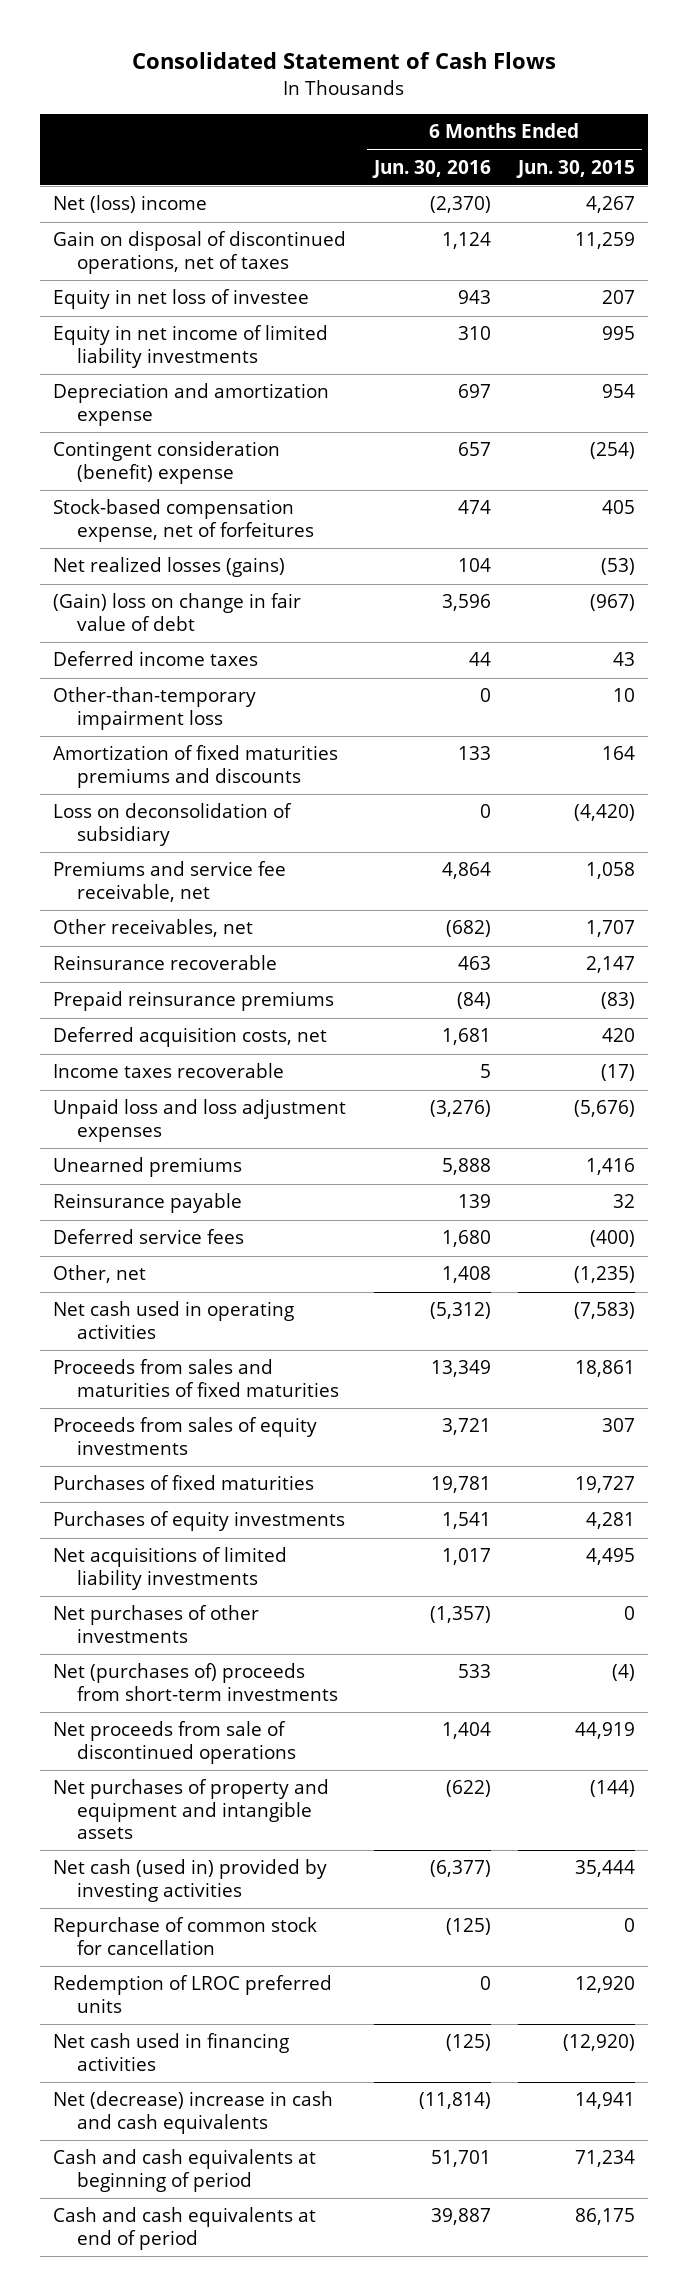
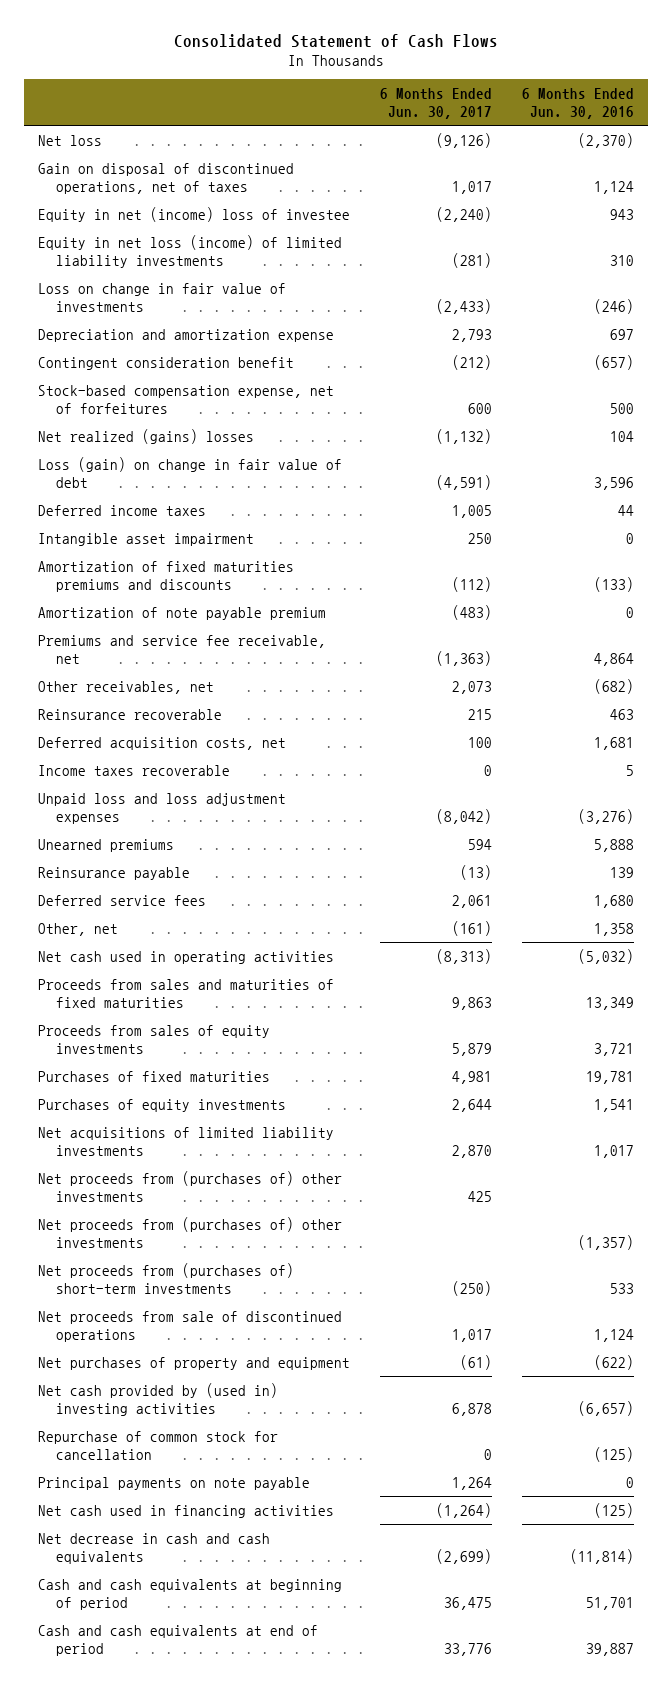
- | 6 Months Ended Jun. 30, 2016 | 6 Months Ended Jun. 30, 2015
+ | 6 Months Ended Jun. 30, 2017 | 6 Months Ended Jun. 30, 2016
- Net (loss) income | (2,370) | 4,267
+ Net loss | (9,126) | (2,370)
- Equity in net loss of investee | 943 | 207
- Equity in net income of limited liability investments | 310 | 995
+ Equity in net (income) loss of investee | (2,240) | 943
+ Equity in net loss (income) of limited liability investments | (281) | 310
+ Loss on change in fair value of investments | (2,433) | (246)
- Contingent consideration (benefit) expense | 657 | (254)
- Stock-based compensation expense, net of forfeitures | 474 | 405
- Net realized losses (gains) | 104 | (53)
- (Gain) loss on change in fair value of debt | 3,596 | (967)
+ Contingent consideration benefit | (212) | (657)
+ Stock-based compensation expense, net of forfeitures | 600 | 500
+ Net realized (gains) losses | (1,132) | 104
+ Loss (gain) on change in fair value of debt | (4,591) | 3,596
- Other-than-temporary impairment loss | 0 | 10
- Amortization of fixed maturities premiums and discounts | 133 | 164
- Loss on deconsolidation of subsidiary | 0 | (4,420)
+ Intangible asset impairment | 250 | 0
+ Amortization of fixed maturities premiums and discounts | (112) | (133)
+ Amortization of note payable premium | (483) | 0
- Prepaid reinsurance premiums | (84) | (83)
- Other, net | 1,408 | (1,235)
- Net cash used in operating activities | (5,312) | (7,583)
+ Other, net | (161) | 1,358
+ Net cash used in operating activities | (8,313) | (5,032)
- Net purchases of other investments | (1,357) | 0
- Net (purchases of) proceeds from short-term investments | 533 | (4)
- Net proceeds from sale of discontinued operations | 1,404 | 44,919
- Net purchases of property and equipment and intangible assets | (622) | (144)
- Net cash (used in) provided by investing activities | (6,377) | 35,444
+ Net proceeds from (purchases of) other investments | 425 |
+ Net proceeds from (purchases of) other investments | | (1,357)
+ Net proceeds from (purchases of) short-term investments | (250) | 533
+ Net proceeds from sale of discontinued operations | 1,017 | 1,124
+ Net purchases of property and equipment | (61) | (622)
+ Net cash provided by (used in) investing activities | 6,878 | (6,657)
- Redemption of LROC preferred units | 0 | 12,920
+ Principal payments on note payable | 1,264 | 0
- Net (decrease) increase in cash and cash equivalents | (11,814) | 14,941
+ Net decrease in cash and cash equivalents | (2,699) | (11,814)

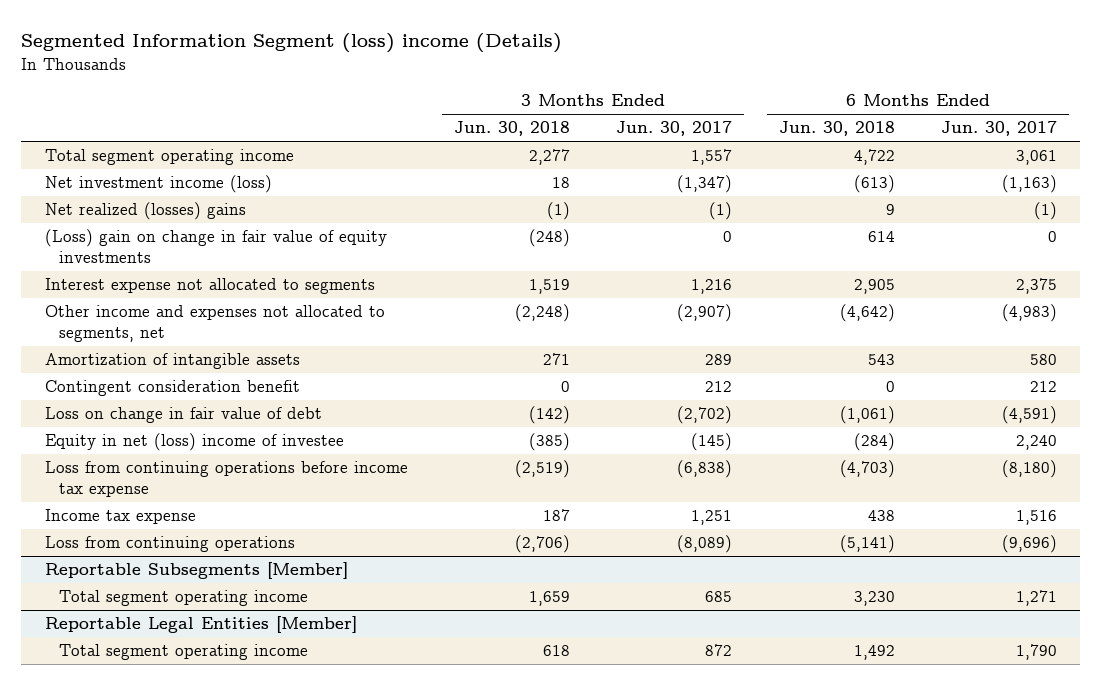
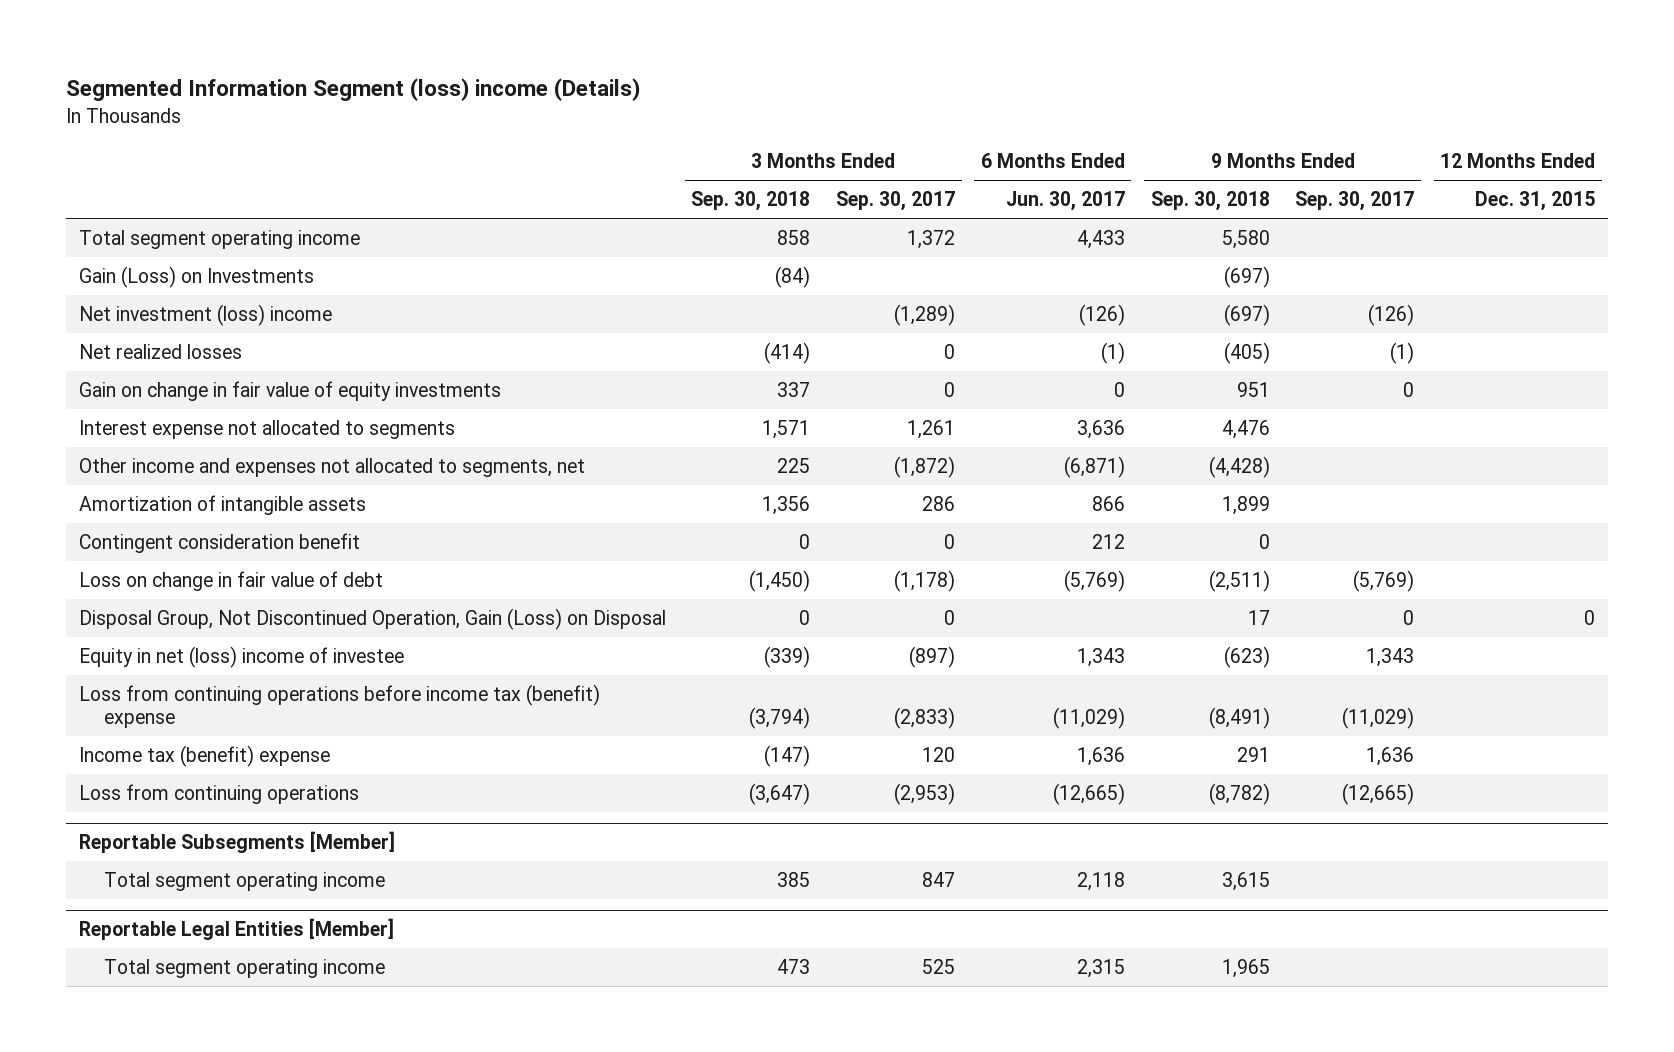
- | 3 Months Ended Jun. 30, 2018 | 3 Months Ended Jun. 30, 2017 | 6 Months Ended Jun. 30, 2018 | 6 Months Ended Jun. 30, 2017
+ | 3 Months Ended Sep. 30, 2018 | 3 Months Ended Sep. 30, 2017 | 6 Months Ended Jun. 30, 2017 | 9 Months Ended Sep. 30, 2018 | 9 Months Ended Sep. 30, 2017 | 12 Months Ended Dec. 31, 2015
- Total segment operating income | 2,277 | 1,557 | 4,722 | 3,061
- Net investment income (loss) | 18 | (1,347) | (613) | (1,163)
- Net realized (losses) gains | (1) | (1) | 9 | (1)
- (Loss) gain on change in fair value of equity investments | (248) | 0 | 614 | 0
- Interest expense not allocated to segments | 1,519 | 1,216 | 2,905 | 2,375
- Other income and expenses not allocated to segments, net | (2,248) | (2,907) | (4,642) | (4,983)
- Amortization of intangible assets | 271 | 289 | 543 | 580
+ Total segment operating income | 858 | 1,372 | 4,433 | 5,580 | |
+ Gain (Loss) on Investments | (84) | | | (697) | |
+ Net investment (loss) income | | (1,289) | (126) | (697) | (126) |
+ Net realized losses | (414) | 0 | (1) | (405) | (1) |
+ Gain on change in fair value of equity investments | 337 | 0 | 0 | 951 | 0 |
+ Interest expense not allocated to segments | 1,571 | 1,261 | 3,636 | 4,476 | |
+ Other income and expenses not allocated to segments, net | 225 | (1,872) | (6,871) | (4,428) | |
+ Amortization of intangible assets | 1,356 | 286 | 866 | 1,899 | |
- Loss on change in fair value of debt | (142) | (2,702) | (1,061) | (4,591)
- Equity in net (loss) income of investee | (385) | (145) | (284) | 2,240
- Loss from continuing operations before income tax expense | (2,519) | (6,838) | (4,703) | (8,180)
- Income tax expense | 187 | 1,251 | 438 | 1,516
- Loss from continuing operations | (2,706) | (8,089) | (5,141) | (9,696)
+ Loss on change in fair value of debt | (1,450) | (1,178) | (5,769) | (2,511) | (5,769) |
+ Disposal Group, Not Discontinued Operation, Gain (Loss) on Disposal | 0 | 0 | | 17 | 0 | 0
+ Equity in net (loss) income of investee | (339) | (897) | 1,343 | (623) | 1,343 |
+ Loss from continuing operations before income tax (benefit) expense | (3,794) | (2,833) | (11,029) | (8,491) | (11,029) |
+ Income tax (benefit) expense | (147) | 120 | 1,636 | 291 | 1,636 |
+ Loss from continuing operations | (3,647) | (2,953) | (12,665) | (8,782) | (12,665) |
@ Reportable Subsegments [Member]
- Total segment operating income | 1,659 | 685 | 3,230 | 1,271
+ Total segment operating income | 385 | 847 | 2,118 | 3,615 | |
@ Reportable Legal Entities [Member]
- Total segment operating income | 618 | 872 | 1,492 | 1,790
+ Total segment operating income | 473 | 525 | 2,315 | 1,965 | |

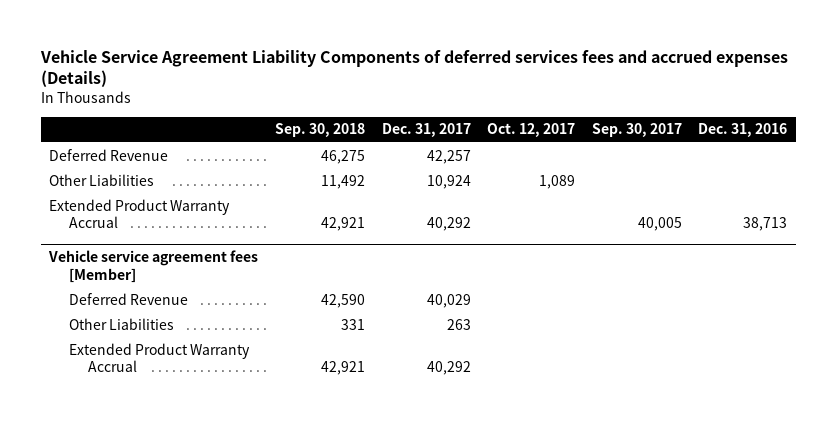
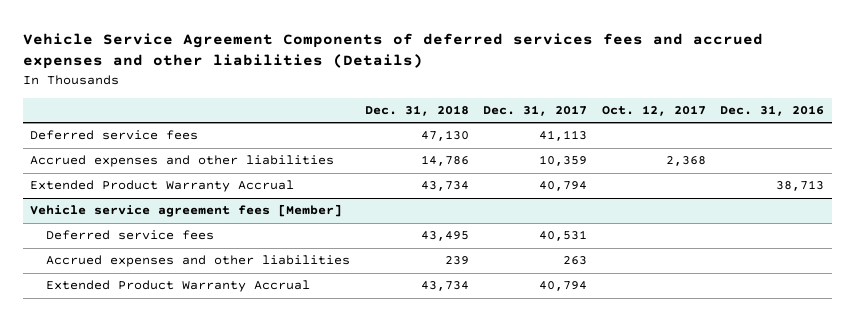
- Vehicle Service Agreement Liability Components of deferred services fees and accrued expenses (Details)
+ Vehicle Service Agreement Components of deferred services fees and accrued expenses and other liabilities (Details)
- | Sep. 30, 2018 | Dec. 31, 2017 | Oct. 12, 2017 | Sep. 30, 2017 | Dec. 31, 2016
+ | Dec. 31, 2018 | Dec. 31, 2017 | Oct. 12, 2017 | Dec. 31, 2016
- Deferred Revenue | 46,275 | 42,257 | | |
- Other Liabilities | 11,492 | 10,924 | 1,089 | |
- Extended Product Warranty Accrual | 42,921 | 40,292 | | 40,005 | 38,713
+ Deferred service fees | 47,130 | 41,113 | |
+ Accrued expenses and other liabilities | 14,786 | 10,359 | 2,368 |
+ Extended Product Warranty Accrual | 43,734 | 40,794 | | 38,713
@ Vehicle service agreement fees [Member]
- Deferred Revenue | 42,590 | 40,029 | | |
- Other Liabilities | 331 | 263 | | |
- Extended Product Warranty Accrual | 42,921 | 40,292 | | |
+ Deferred service fees | 43,495 | 40,531 | |
+ Accrued expenses and other liabilities | 239 | 263 | |
+ Extended Product Warranty Accrual | 43,734 | 40,794 | |

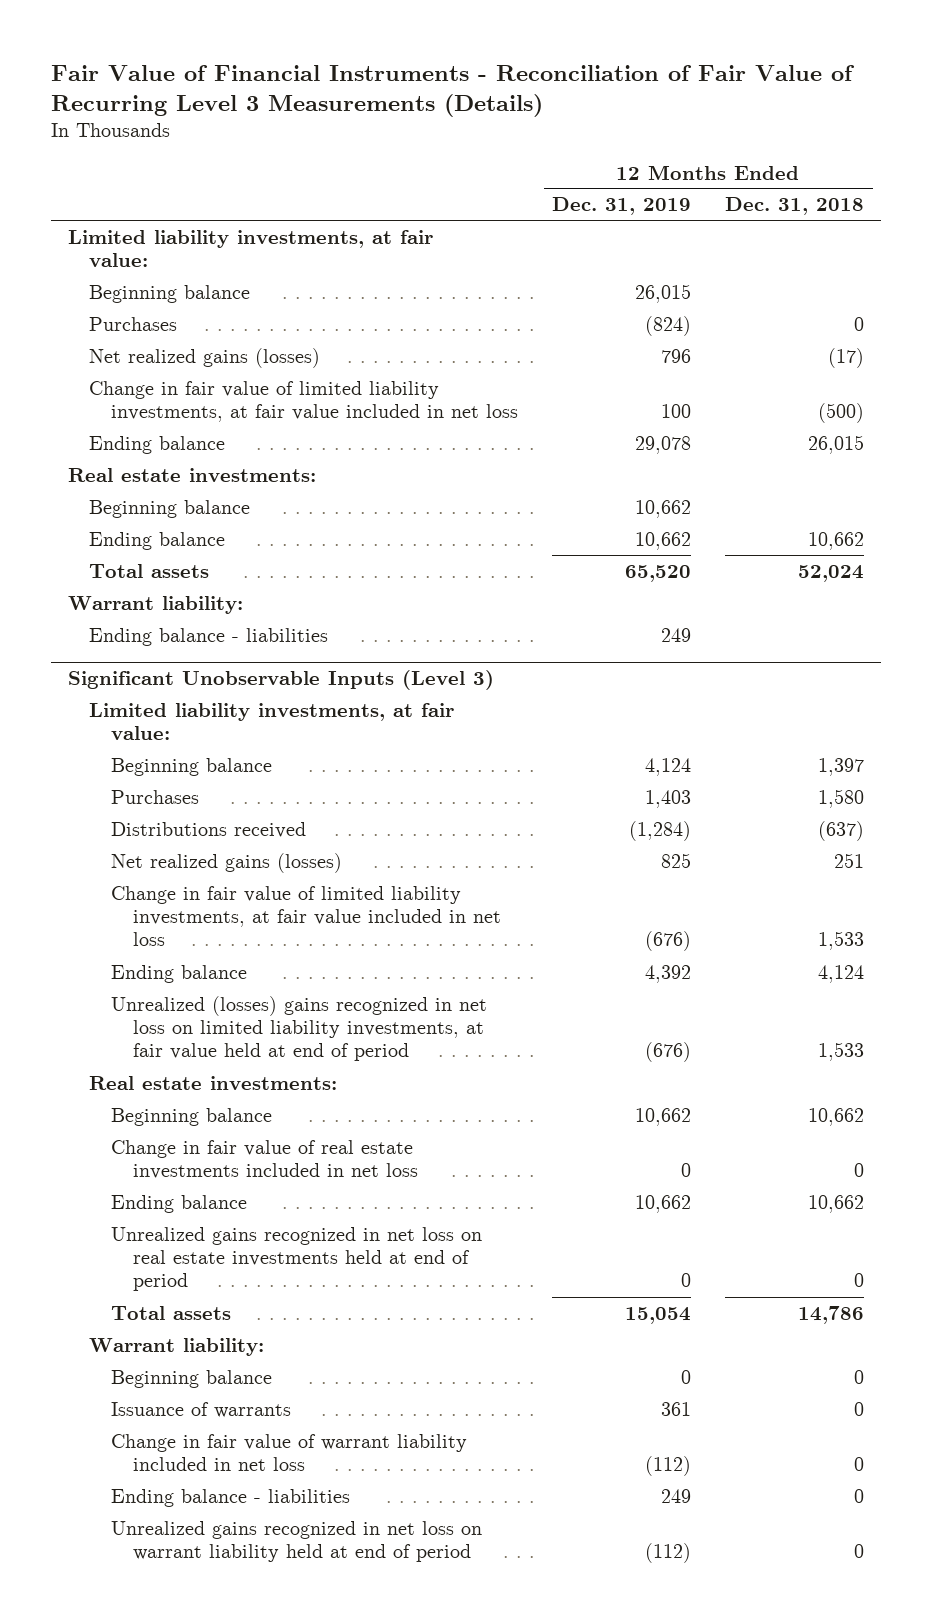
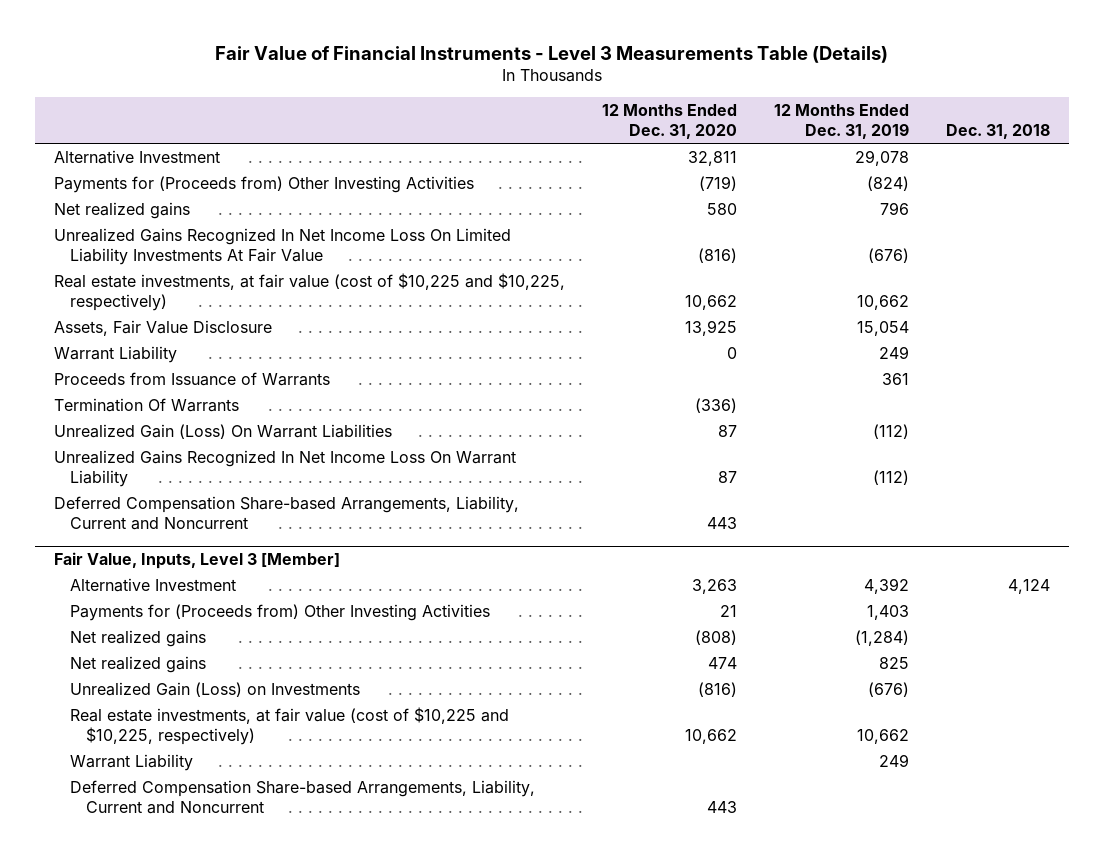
- Fair Value of Financial Instruments - Reconciliation of Fair Value of Recurring Level 3 Measurements (Details)
+ Fair Value of Financial Instruments - Level 3 Measurements Table (Details)
- | 12 Months Ended Dec. 31, 2019 | 12 Months Ended Dec. 31, 2018
+ | 12 Months Ended Dec. 31, 2020 | 12 Months Ended Dec. 31, 2019 | Dec. 31, 2018
- Limited liability investments, at fair value:
- Beginning balance | 26,015 |
- Purchases | (824) | 0
- Net realized gains (losses) | 796 | (17)
- Change in fair value of limited liability investments, at fair value included in net loss | 100 | (500)
- Ending balance | 29,078 | 26,015
- Real estate investments:
- Beginning balance | 10,662 |
- Ending balance | 10,662 | 10,662
- Total assets | 65,520 | 52,024
- Warrant liability:
- Ending balance - liabilities | 249 |
- Significant Unobservable Inputs (Level 3)
- Limited liability investments, at fair value:
- Beginning balance | 4,124 | 1,397
- Purchases | 1,403 | 1,580
- Distributions received | (1,284) | (637)
- Net realized gains (losses) | 825 | 251
- Change in fair value of limited liability investments, at fair value included in net loss | (676) | 1,533
- Ending balance | 4,392 | 4,124
- Unrealized (losses) gains recognized in net loss on limited liability investments, at fair value held at end of period | (676) | 1,533
- Real estate investments:
- Beginning balance | 10,662 | 10,662
- Change in fair value of real estate investments included in net loss | 0 | 0
- Ending balance | 10,662 | 10,662
- Unrealized gains recognized in net loss on real estate investments held at end of period | 0 | 0
- Total assets | 15,054 | 14,786
- Warrant liability:
- Beginning balance | 0 | 0
- Issuance of warrants | 361 | 0
- Change in fair value of warrant liability included in net loss | (112) | 0
- Ending balance - liabilities | 249 | 0
- Unrealized gains recognized in net loss on warrant liability held at end of period | (112) | 0
+ Alternative Investment | 32,811 | 29,078 |
+ Payments for (Proceeds from) Other Investing Activities | (719) | (824) |
+ Net realized gains | 580 | 796 |
+ Unrealized Gains Recognized In Net Income Loss On Limited Liability Investments At Fair Value | (816) | (676) |
+ Real estate investments, at fair value (cost of $10,225 and $10,225, respectively) | 10,662 | 10,662 |
+ Assets, Fair Value Disclosure | 13,925 | 15,054 |
+ Warrant Liability | 0 | 249 |
+ Proceeds from Issuance of Warrants | | 361 |
+ Termination Of Warrants | (336) | |
+ Unrealized Gain (Loss) On Warrant Liabilities | 87 | (112) |
+ Unrealized Gains Recognized In Net Income Loss On Warrant Liability | 87 | (112) |
+ Deferred Compensation Share-based Arrangements, Liability, Current and Noncurrent | 443 | |
+ Fair Value, Inputs, Level 3 [Member]
+ Alternative Investment | 3,263 | 4,392 | 4,124
+ Payments for (Proceeds from) Other Investing Activities | 21 | 1,403 |
+ Net realized gains | (808) | (1,284) |
+ Net realized gains | 474 | 825 |
+ Unrealized Gain (Loss) on Investments | (816) | (676) |
+ Real estate investments, at fair value (cost of $10,225 and $10,225, respectively) | 10,662 | 10,662 |
+ Warrant Liability | | 249 |
+ Deferred Compensation Share-based Arrangements, Liability, Current and Noncurrent | 443 | |

